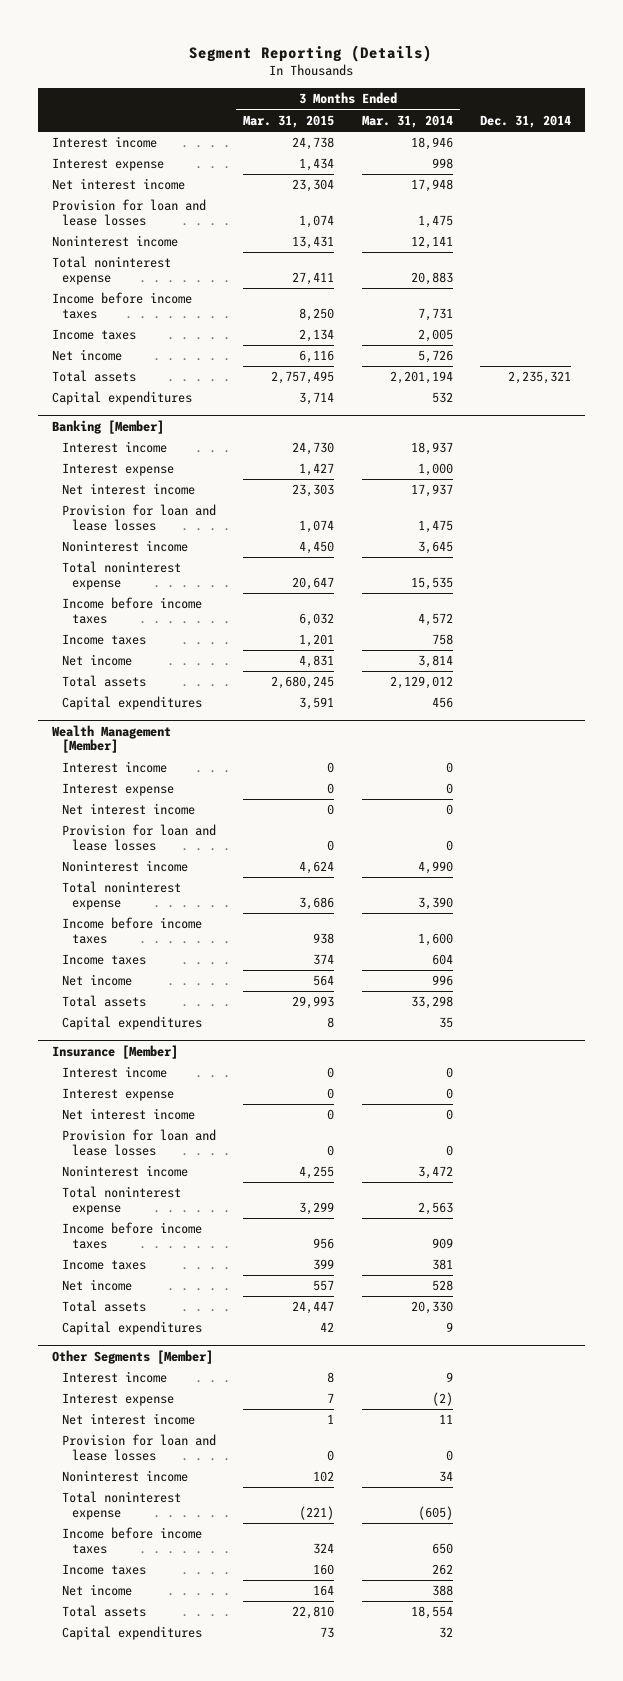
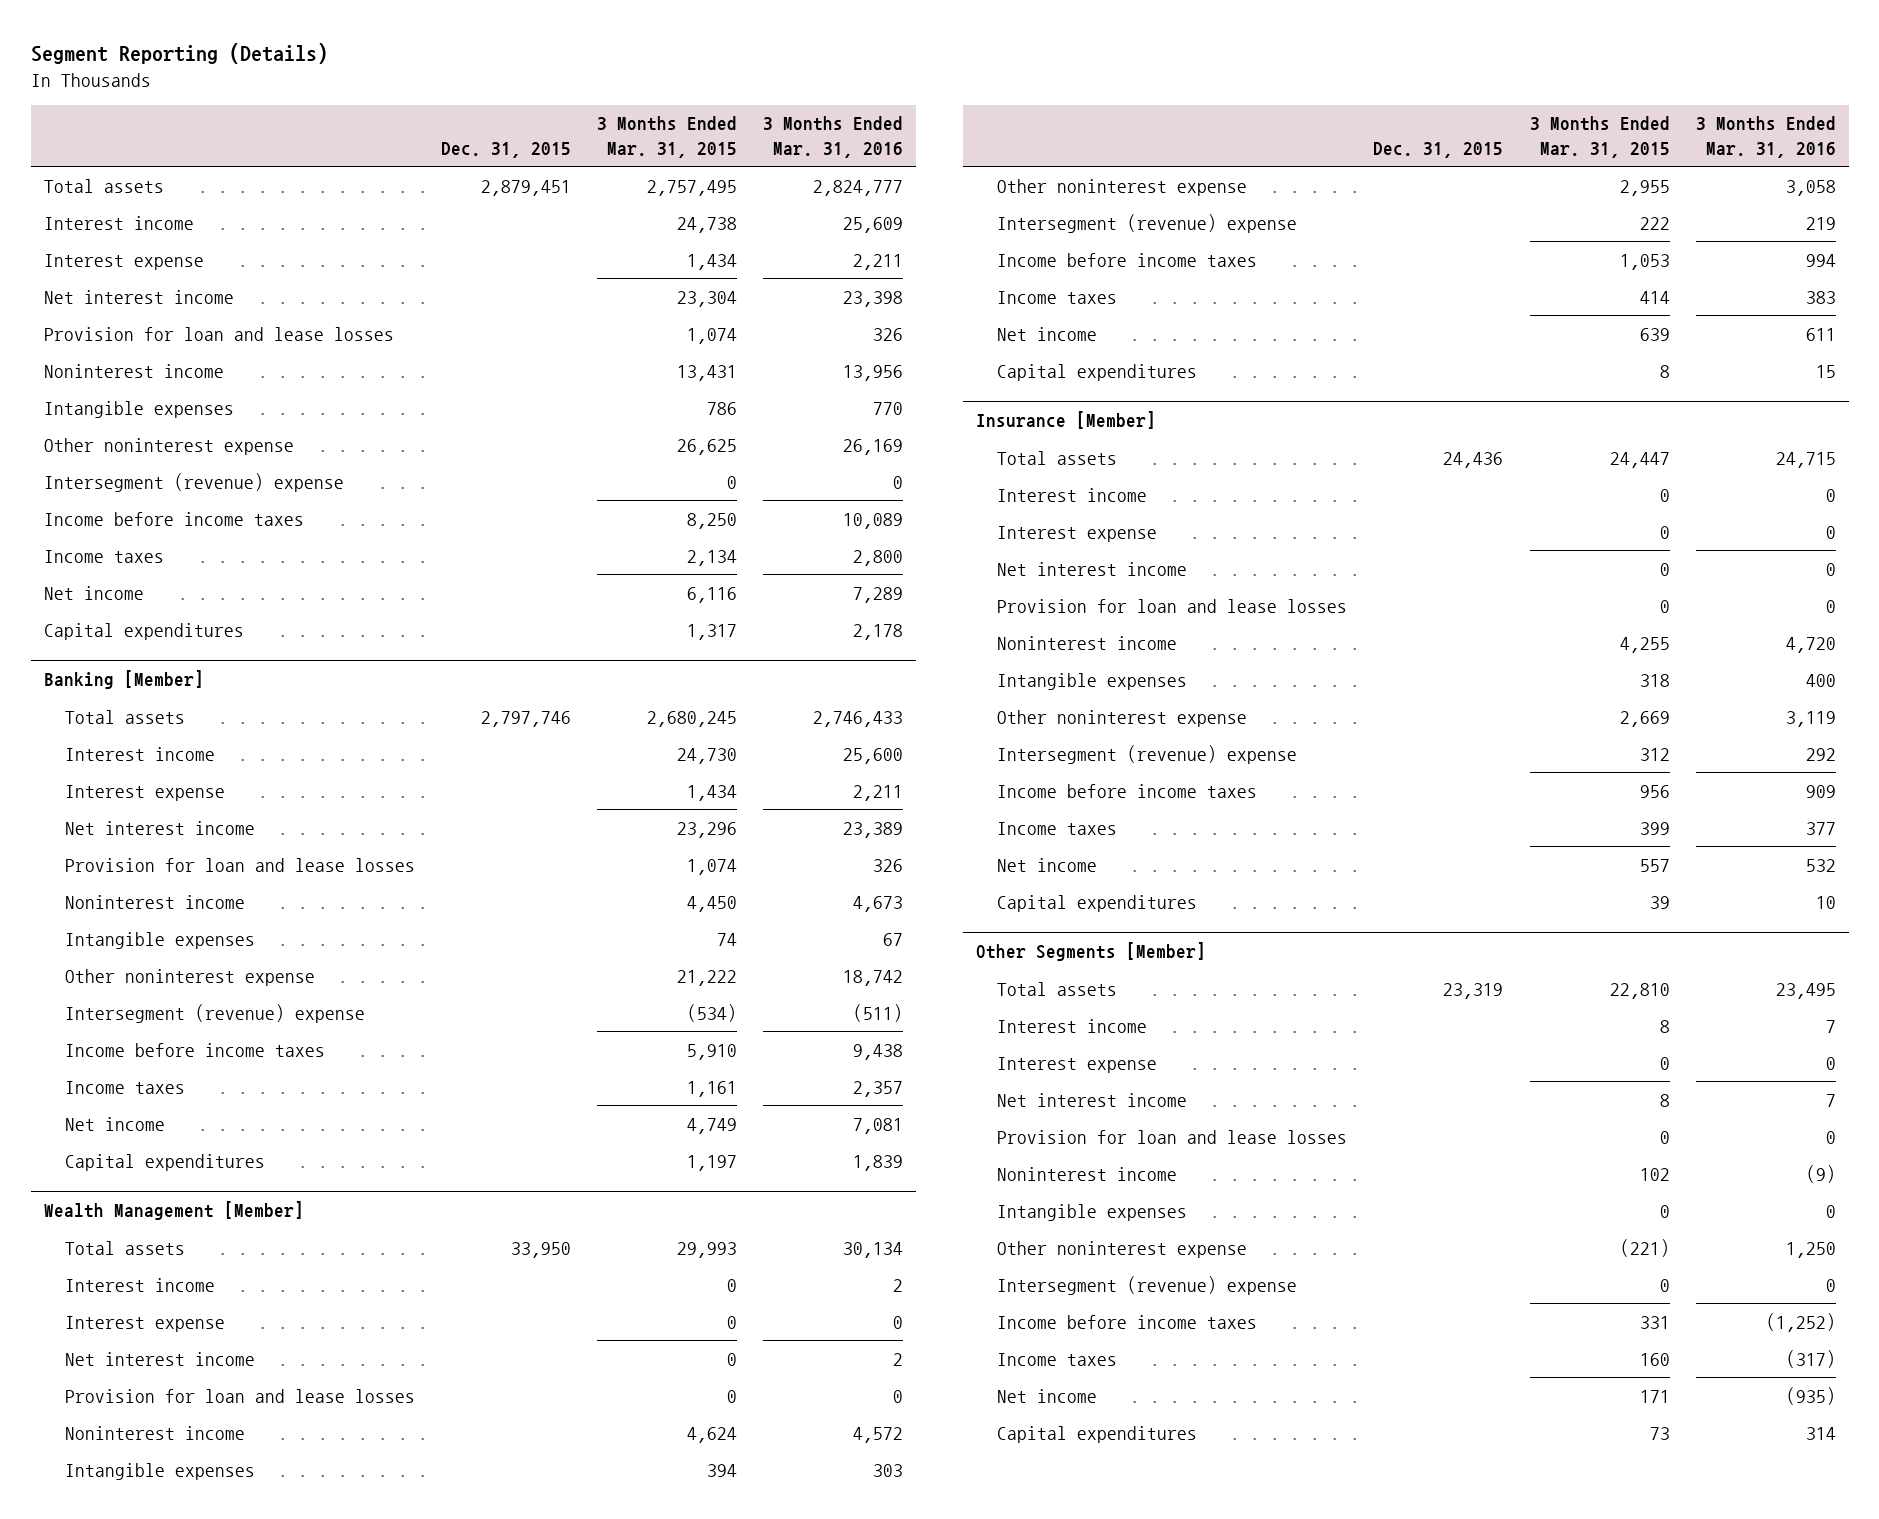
- | 3 Months Ended Mar. 31, 2015 | 3 Months Ended Mar. 31, 2014 | Dec. 31, 2014
+ | Dec. 31, 2015 | 3 Months Ended Mar. 31, 2015 | 3 Months Ended Mar. 31, 2016
moved up: Total assets | 2,879,451 | 2,757,495 | 2,824,777
- Total noninterest expense | 27,411 | 20,883 |
+ Intangible expenses | | 786 | 770
+ Other noninterest expense | | 26,625 | 26,169
+ Intersegment (revenue) expense | | 0 | 0
- Capital expenditures | 3,714 | 532 |
+ Capital expenditures | | 1,317 | 2,178
@ Banking [Member]
moved up: Total assets | 2,797,746 | 2,680,245 | 2,746,433
- Interest expense | 1,427 | 1,000 |
- Net interest income | 23,303 | 17,937 |
+ Interest expense | | 1,434 | 2,211
+ Net interest income | | 23,296 | 23,389
- Total noninterest expense | 20,647 | 15,535 |
- Income before income taxes | 6,032 | 4,572 |
- Income taxes | 1,201 | 758 |
- Net income | 4,831 | 3,814 |
- Capital expenditures | 3,591 | 456 |
+ Intangible expenses | | 74 | 67
+ Other noninterest expense | | 21,222 | 18,742
+ Intersegment (revenue) expense | | (534) | (511)
+ Income before income taxes | | 5,910 | 9,438
+ Income taxes | | 1,161 | 2,357
+ Net income | | 4,749 | 7,081
+ Capital expenditures | | 1,197 | 1,839
@ Wealth Management [Member]
moved up: Total assets | 33,950 | 29,993 | 30,134
- Total noninterest expense | 3,686 | 3,390 |
- Income before income taxes | 938 | 1,600 |
- Income taxes | 374 | 604 |
- Net income | 564 | 996 |
+ Intangible expenses | | 394 | 303
+ Other noninterest expense | | 2,955 | 3,058
+ Intersegment (revenue) expense | | 222 | 219
+ Income before income taxes | | 1,053 | 994
+ Income taxes | | 414 | 383
+ Net income | | 639 | 611
@ Insurance [Member]
moved up: Total assets | 24,436 | 24,447 | 24,715
- Total noninterest expense | 3,299 | 2,563 |
+ Intangible expenses | | 318 | 400
+ Other noninterest expense | | 2,669 | 3,119
+ Intersegment (revenue) expense | | 312 | 292
- Capital expenditures | 42 | 9 |
+ Capital expenditures | | 39 | 10
@ Other Segments [Member]
moved up: Total assets | 23,319 | 22,810 | 23,495
- Interest expense | 7 | (2) |
- Net interest income | 1 | 11 |
+ Interest expense | | 0 | 0
+ Net interest income | | 8 | 7
- Total noninterest expense | (221) | (605) |
- Income before income taxes | 324 | 650 |
+ Intangible expenses | | 0 | 0
+ Other noninterest expense | | (221) | 1,250
+ Intersegment (revenue) expense | | 0 | 0
+ Income before income taxes | | 331 | (1,252)
- Net income | 164 | 388 |
+ Net income | | 171 | (935)

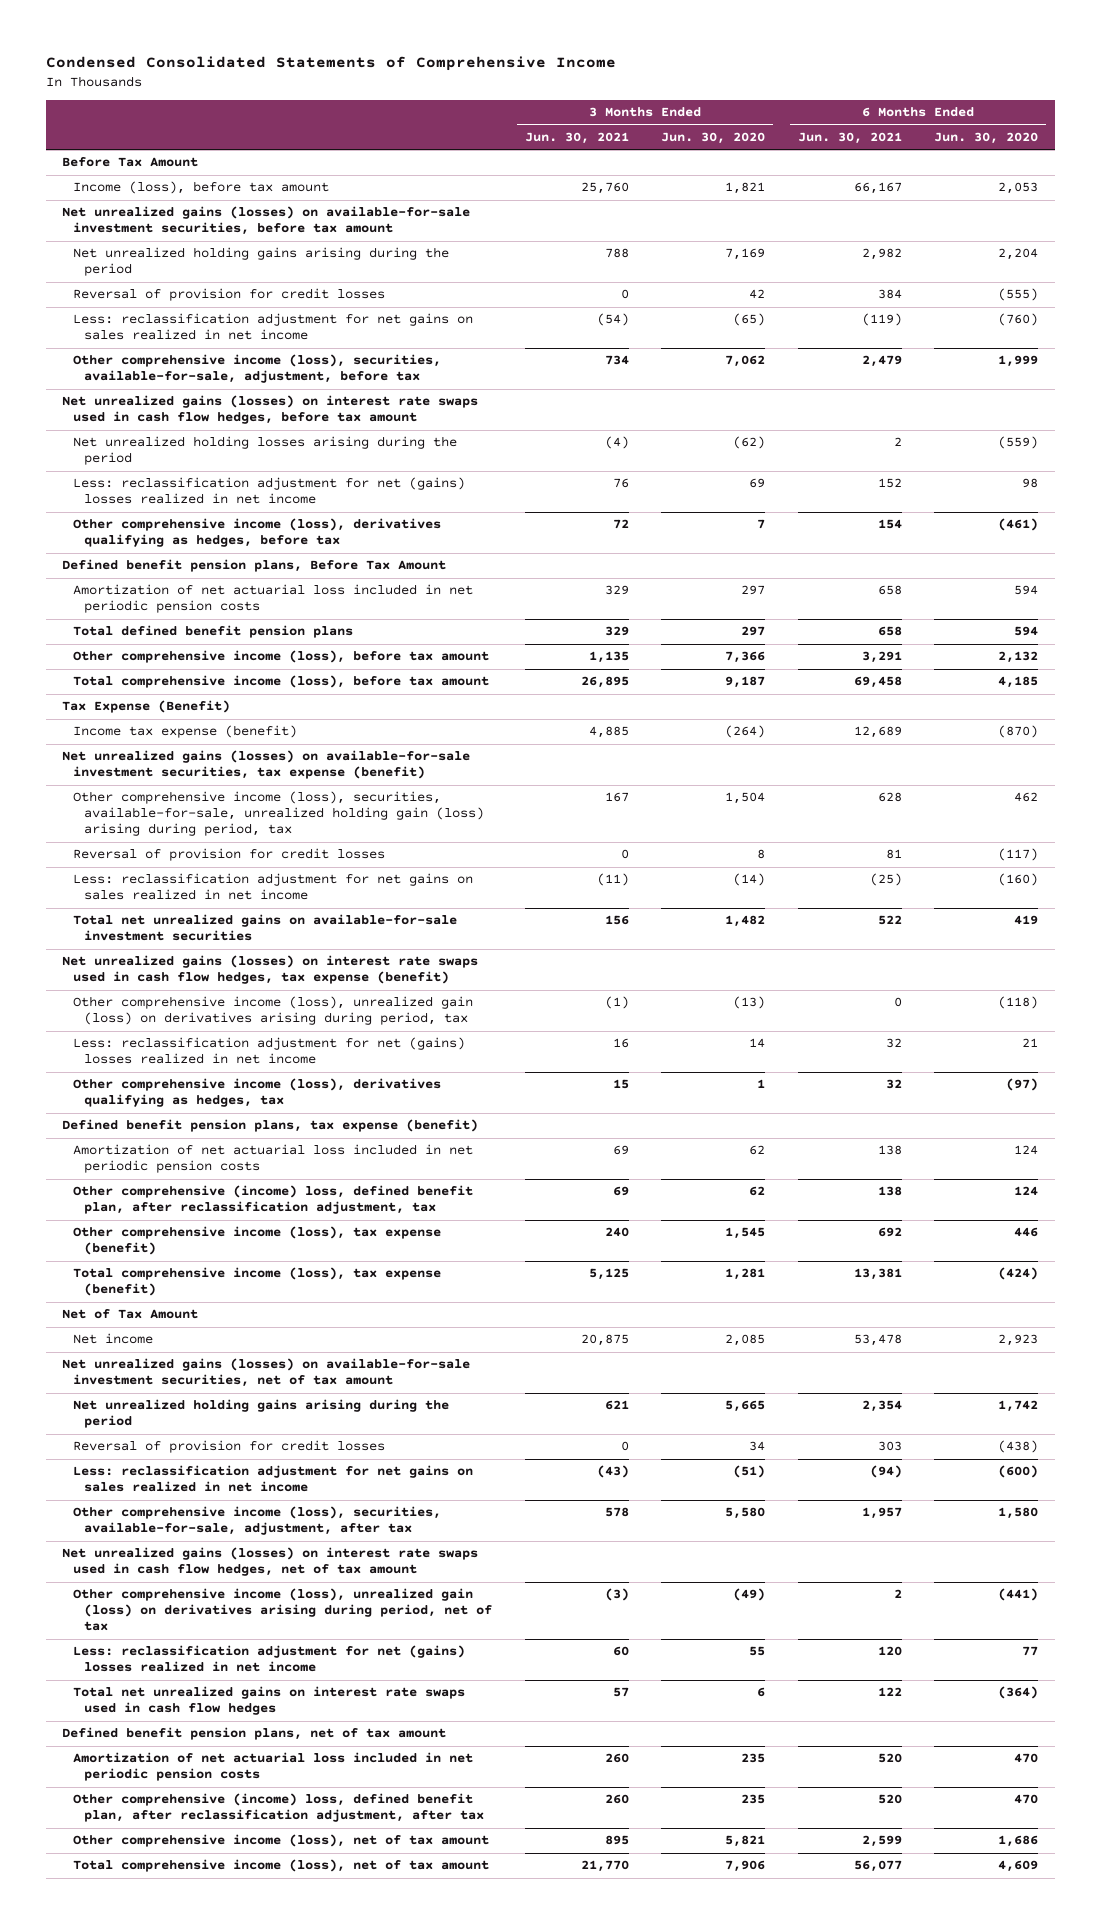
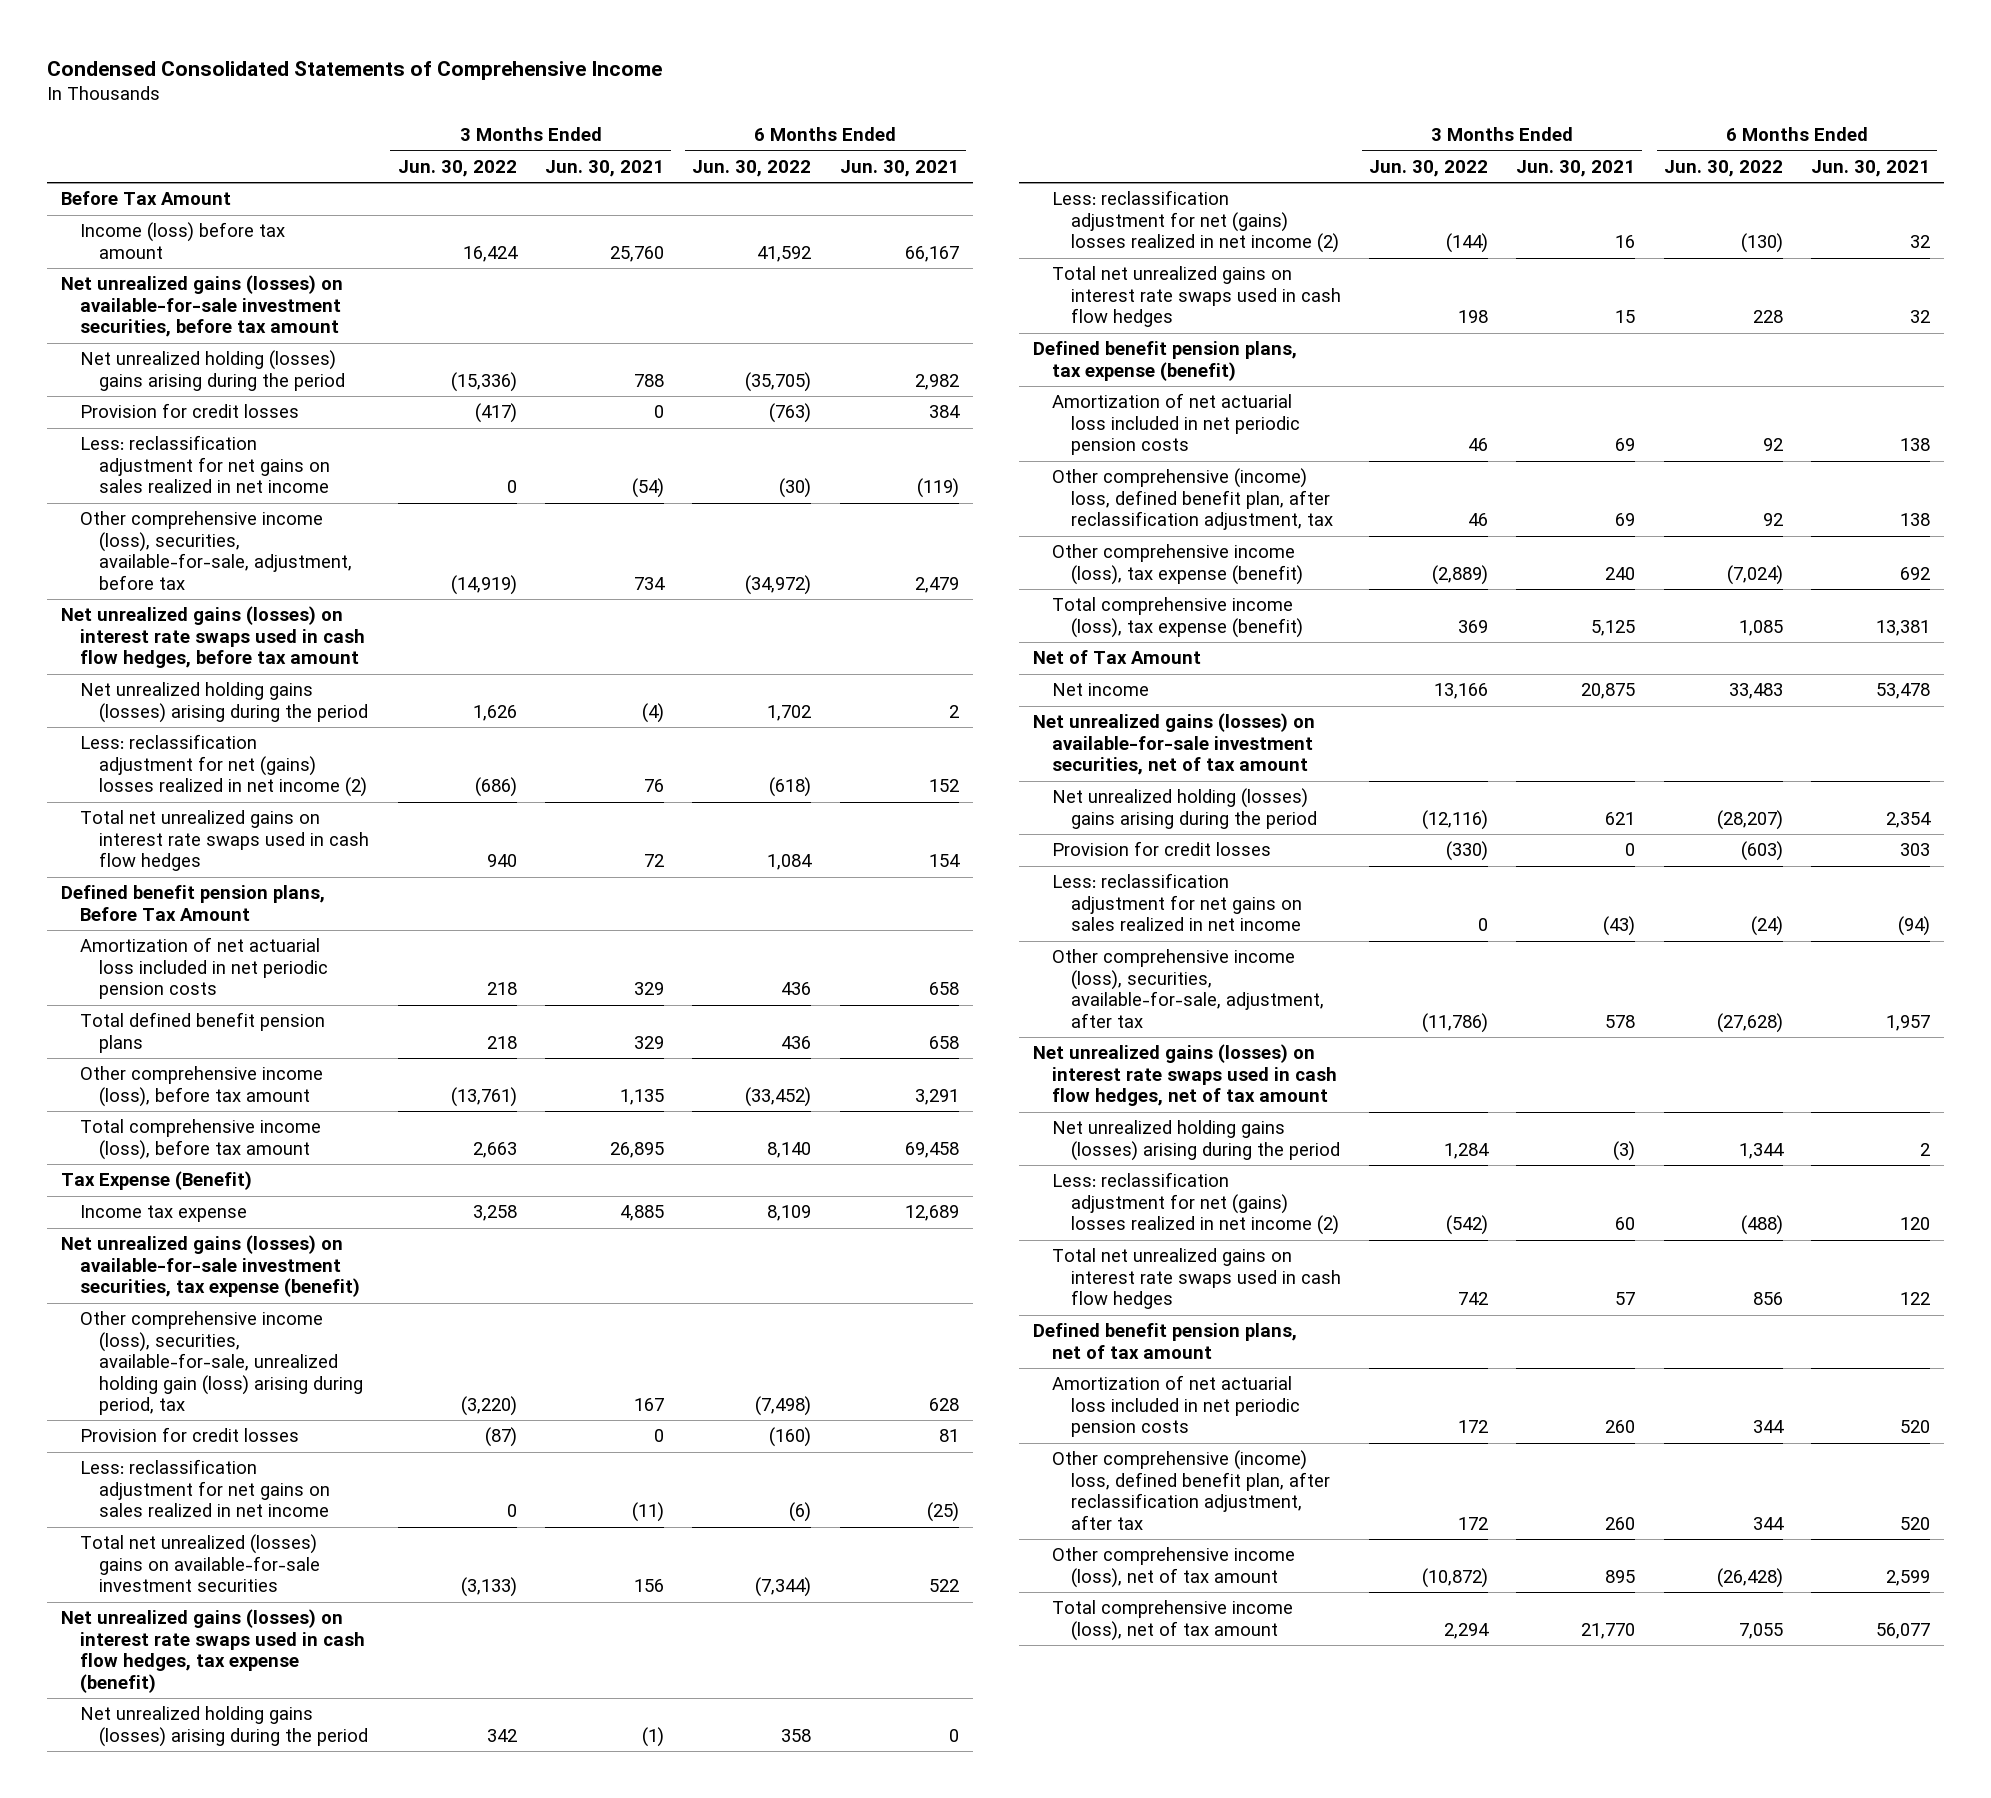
- | 3 Months Ended Jun. 30, 2021 | 3 Months Ended Jun. 30, 2020 | 6 Months Ended Jun. 30, 2021 | 6 Months Ended Jun. 30, 2020
+ | 3 Months Ended Jun. 30, 2022 | 3 Months Ended Jun. 30, 2021 | 6 Months Ended Jun. 30, 2022 | 6 Months Ended Jun. 30, 2021
- Income (loss), before tax amount | 25,760 | 1,821 | 66,167 | 2,053
+ Income (loss) before tax amount | 16,424 | 25,760 | 41,592 | 66,167
- Net unrealized holding gains arising during the period | 788 | 7,169 | 2,982 | 2,204
- Reversal of provision for credit losses | 0 | 42 | 384 | (555)
+ Net unrealized holding (losses) gains arising during the period | (15,336) | 788 | (35,705) | 2,982
+ Provision for credit losses | (417) | 0 | (763) | 384
- Net unrealized holding losses arising during the period | (4) | (62) | 2 | (559)
- Less: reclassification adjustment for net (gains) losses realized in net income | 76 | 69 | 152 | 98
- Other comprehensive income (loss), derivatives qualifying as hedges, before tax | 72 | 7 | 154 | (461)
+ Net unrealized holding gains (losses) arising during the period | 1,626 | (4) | 1,702 | 2
+ Less: reclassification adjustment for net (gains) losses realized in net income (2) | (686) | 76 | (618) | 152
+ Total net unrealized gains on interest rate swaps used in cash flow hedges | 940 | 72 | 1,084 | 154
- Income tax expense (benefit) | 4,885 | (264) | 12,689 | (870)
+ Income tax expense | 3,258 | 4,885 | 8,109 | 12,689
- Reversal of provision for credit losses | 0 | 8 | 81 | (117)
+ Provision for credit losses | (87) | 0 | (160) | 81
- Total net unrealized gains on available-for-sale investment securities | 156 | 1,482 | 522 | 419
+ Total net unrealized (losses) gains on available-for-sale investment securities | (3,133) | 156 | (7,344) | 522
- Other comprehensive income (loss), unrealized gain (loss) on derivatives arising during period, tax | (1) | (13) | 0 | (118)
- Less: reclassification adjustment for net (gains) losses realized in net income | 16 | 14 | 32 | 21
- Other comprehensive income (loss), derivatives qualifying as hedges, tax | 15 | 1 | 32 | (97)
+ Net unrealized holding gains (losses) arising during the period | 342 | (1) | 358 | 0
+ Less: reclassification adjustment for net (gains) losses realized in net income (2) | (144) | 16 | (130) | 32
+ Total net unrealized gains on interest rate swaps used in cash flow hedges | 198 | 15 | 228 | 32
- Net unrealized holding gains arising during the period | 621 | 5,665 | 2,354 | 1,742
- Reversal of provision for credit losses | 0 | 34 | 303 | (438)
+ Net unrealized holding (losses) gains arising during the period | (12,116) | 621 | (28,207) | 2,354
+ Provision for credit losses | (330) | 0 | (603) | 303
- Other comprehensive income (loss), unrealized gain (loss) on derivatives arising during period, net of tax | (3) | (49) | 2 | (441)
- Less: reclassification adjustment for net (gains) losses realized in net income | 60 | 55 | 120 | 77
+ Net unrealized holding gains (losses) arising during the period | 1,284 | (3) | 1,344 | 2
+ Less: reclassification adjustment for net (gains) losses realized in net income (2) | (542) | 60 | (488) | 120

